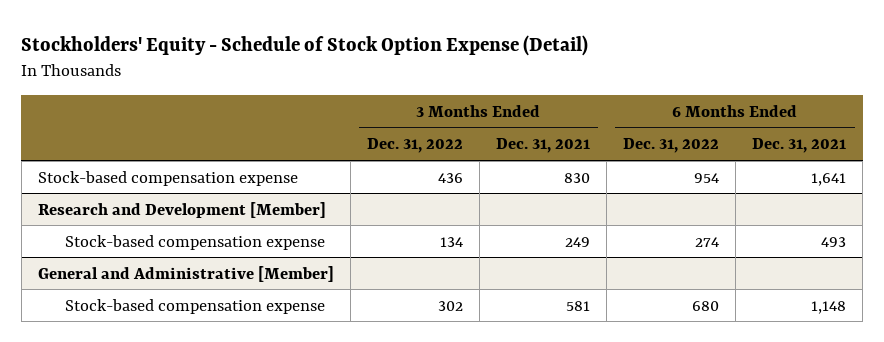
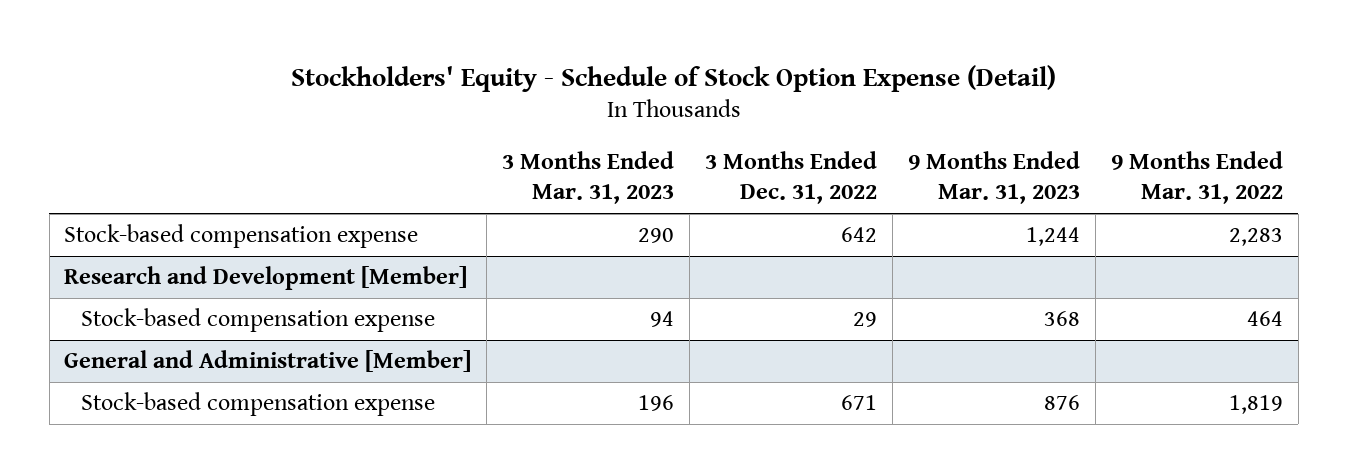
- | 3 Months Ended Dec. 31, 2022 | 3 Months Ended Dec. 31, 2021 | 6 Months Ended Dec. 31, 2022 | 6 Months Ended Dec. 31, 2021
+ | 3 Months Ended Mar. 31, 2023 | 3 Months Ended Dec. 31, 2022 | 9 Months Ended Mar. 31, 2023 | 9 Months Ended Mar. 31, 2022
- Stock-based compensation expense | 436 | 830 | 954 | 1,641
+ Stock-based compensation expense | 290 | 642 | 1,244 | 2,283
@ Research and Development [Member]
- Stock-based compensation expense | 134 | 249 | 274 | 493
+ Stock-based compensation expense | 94 | 29 | 368 | 464
@ General and Administrative [Member]
- Stock-based compensation expense | 302 | 581 | 680 | 1,148
+ Stock-based compensation expense | 196 | 671 | 876 | 1,819

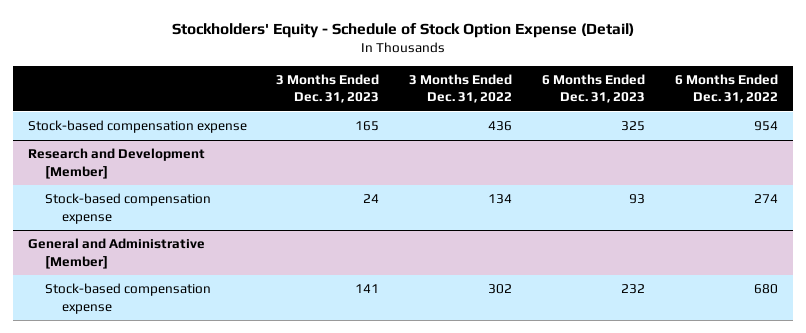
- | 3 Months Ended Mar. 31, 2023 | 3 Months Ended Dec. 31, 2022 | 9 Months Ended Mar. 31, 2023 | 9 Months Ended Mar. 31, 2022
+ | 3 Months Ended Dec. 31, 2023 | 3 Months Ended Dec. 31, 2022 | 6 Months Ended Dec. 31, 2023 | 6 Months Ended Dec. 31, 2022
- Stock-based compensation expense | 290 | 642 | 1,244 | 2,283
+ Stock-based compensation expense | 165 | 436 | 325 | 954
@ Research and Development [Member]
- Stock-based compensation expense | 94 | 29 | 368 | 464
+ Stock-based compensation expense | 24 | 134 | 93 | 274
@ General and Administrative [Member]
- Stock-based compensation expense | 196 | 671 | 876 | 1,819
+ Stock-based compensation expense | 141 | 302 | 232 | 680

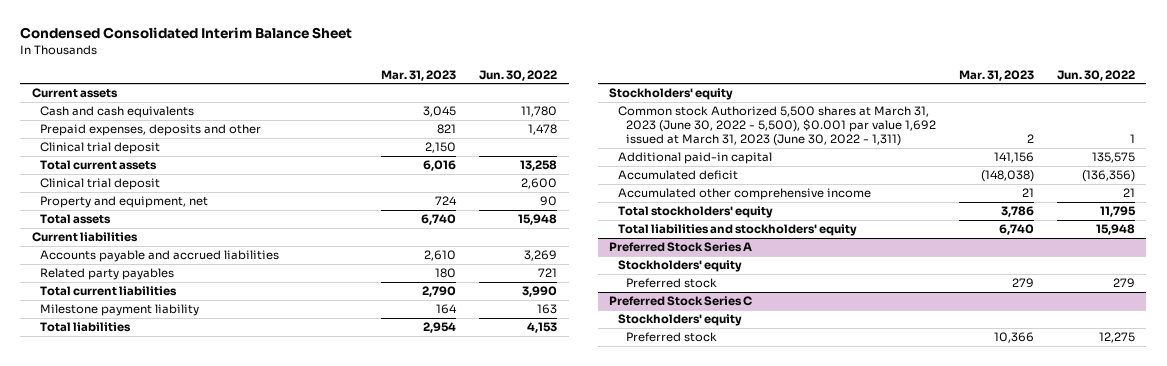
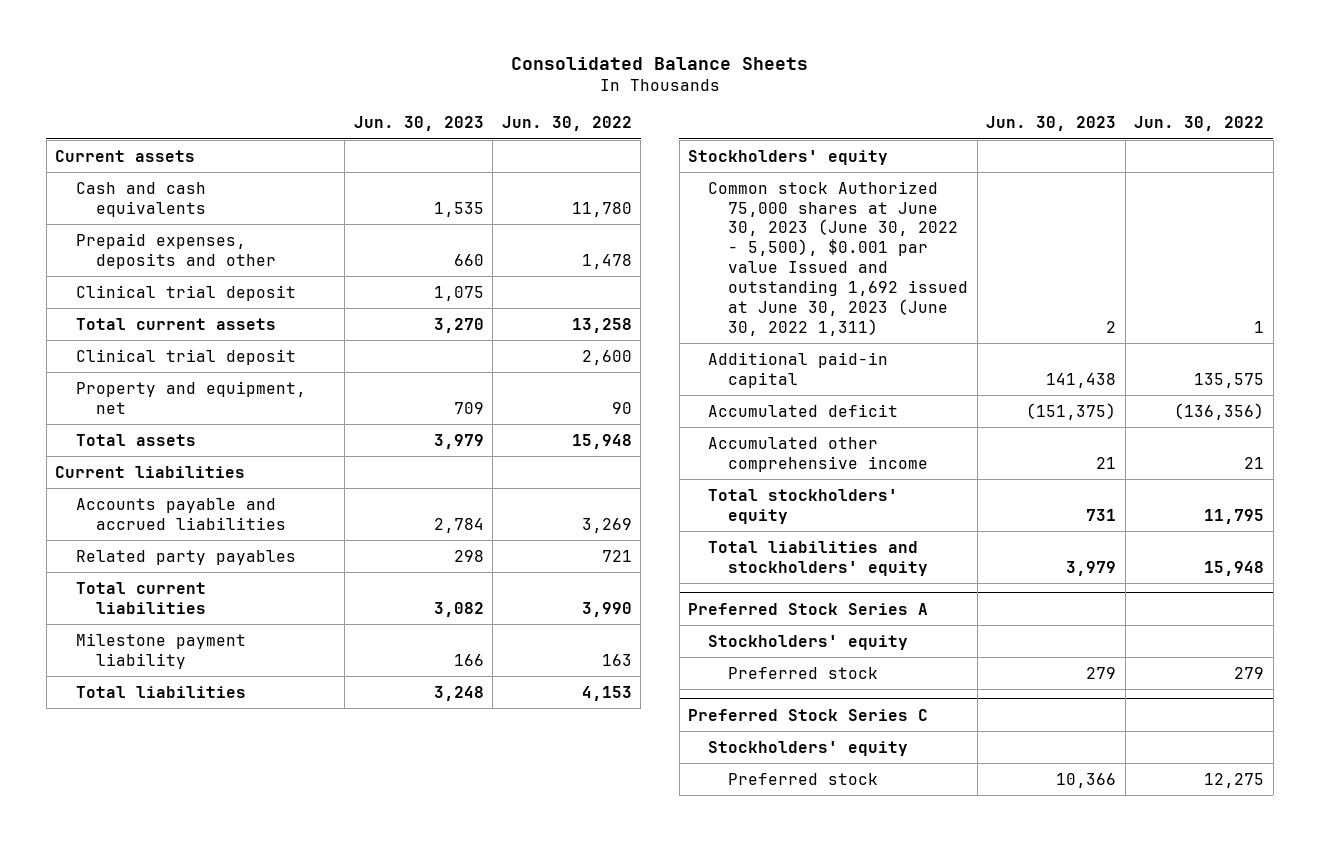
- Condensed Consolidated Interim Balance Sheet
+ Consolidated Balance Sheets
- | Mar. 31, 2023 | Jun. 30, 2022
+ | Jun. 30, 2023 | Jun. 30, 2022
- Common stock Authorized 5,500 shares at March 31, 2023 (June 30, 2022 - 5,500), $0.001 par value 1,692 issued at March 31, 2023 (June 30, 2022 - 1,311) | 2 | 1
+ Common stock Authorized 75,000 shares at June 30, 2023 (June 30, 2022 - 5,500), $0.001 par value Issued and outstanding 1,692 issued at June 30, 2023 (June 30, 2022 1,311) | 2 | 1

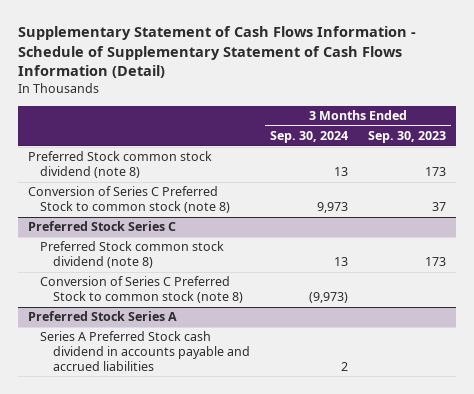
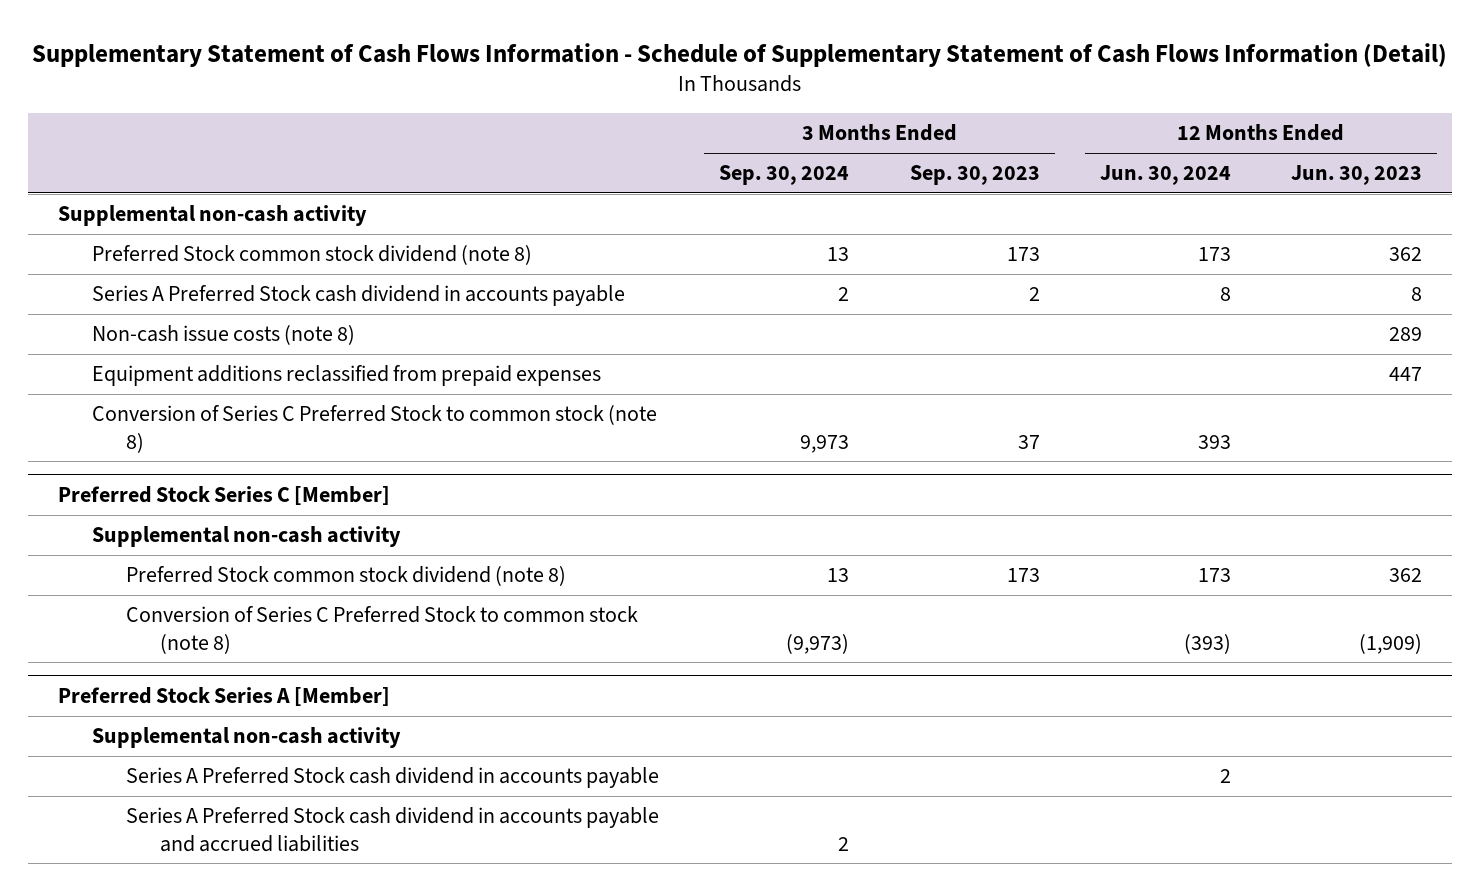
- | 3 Months Ended Sep. 30, 2024 | 3 Months Ended Sep. 30, 2023
+ | 3 Months Ended Sep. 30, 2024 | 3 Months Ended Sep. 30, 2023 | 12 Months Ended Jun. 30, 2024 | 12 Months Ended Jun. 30, 2023
+ Supplemental non-cash activity
+ Series A Preferred Stock cash dividend in accounts payable | 2 | 2 | 8 | 8
+ Non-cash issue costs (note 8) | | | | 289
+ Equipment additions reclassified from prepaid expenses | | | | 447
- Preferred Stock Series C
+ Preferred Stock Series C [Member]
+ Supplemental non-cash activity
- Preferred Stock Series A
+ Preferred Stock Series A [Member]
+ Supplemental non-cash activity
+ Series A Preferred Stock cash dividend in accounts payable | | | 2 |

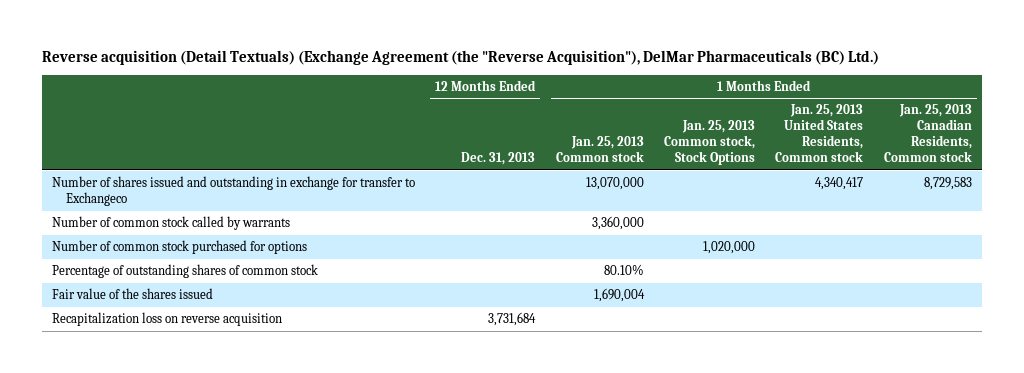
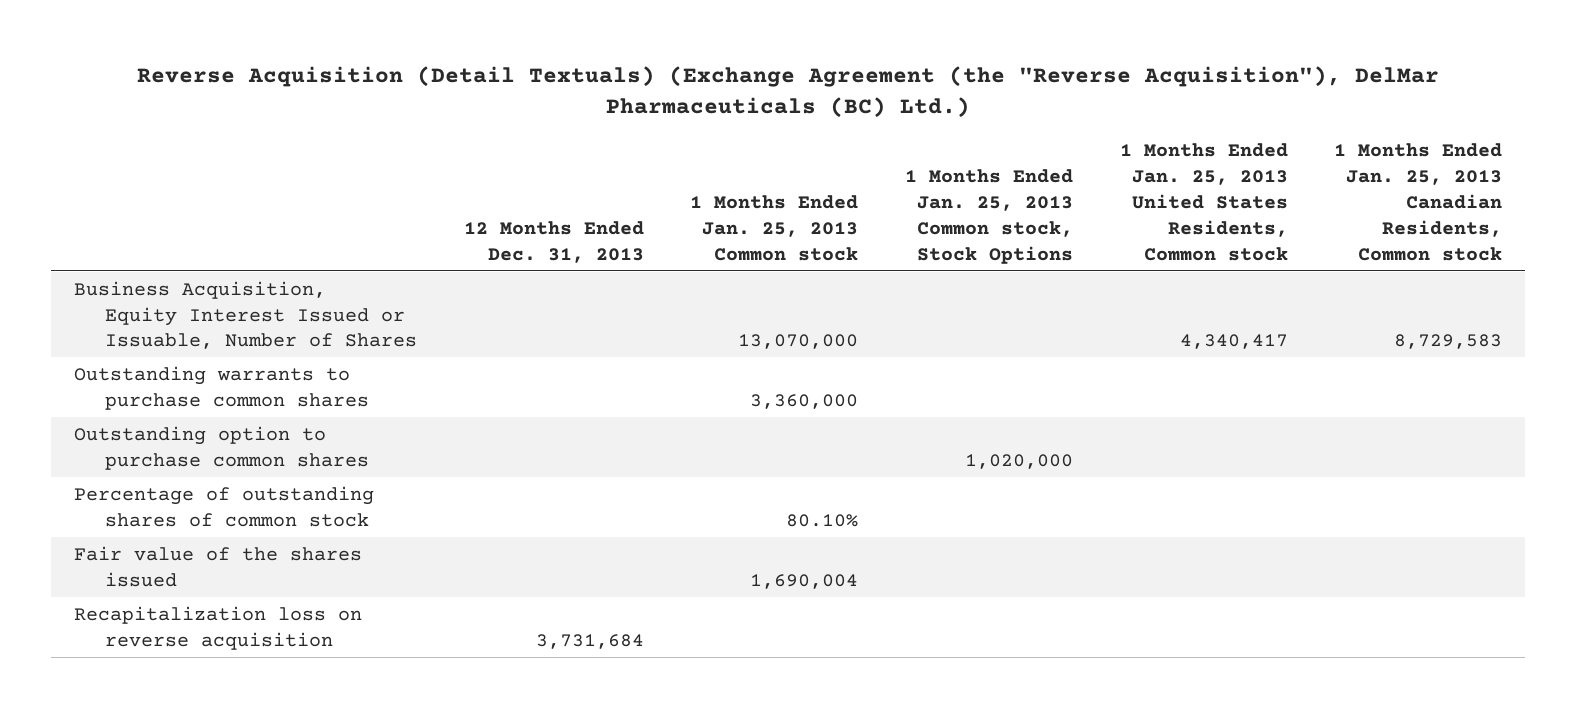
- Reverse acquisition (Detail Textuals) (Exchange Agreement (the "Reverse Acquisition"), DelMar Pharmaceuticals (BC) Ltd.)
+ Reverse Acquisition (Detail Textuals) (Exchange Agreement (the "Reverse Acquisition"), DelMar Pharmaceuticals (BC) Ltd.)
- Number of shares issued and outstanding in exchange for transfer to Exchangeco | | 13,070,000 | | 4,340,417 | 8,729,583
- Number of common stock called by warrants | | 3,360,000 | | |
- Number of common stock purchased for options | | | 1,020,000 | |
+ Business Acquisition, Equity Interest Issued or Issuable, Number of Shares | | 13,070,000 | | 4,340,417 | 8,729,583
+ Outstanding warrants to purchase common shares | | 3,360,000 | | |
+ Outstanding option to purchase common shares | | | 1,020,000 | |

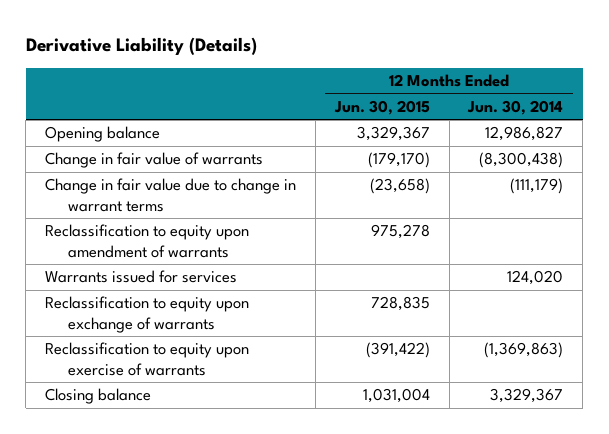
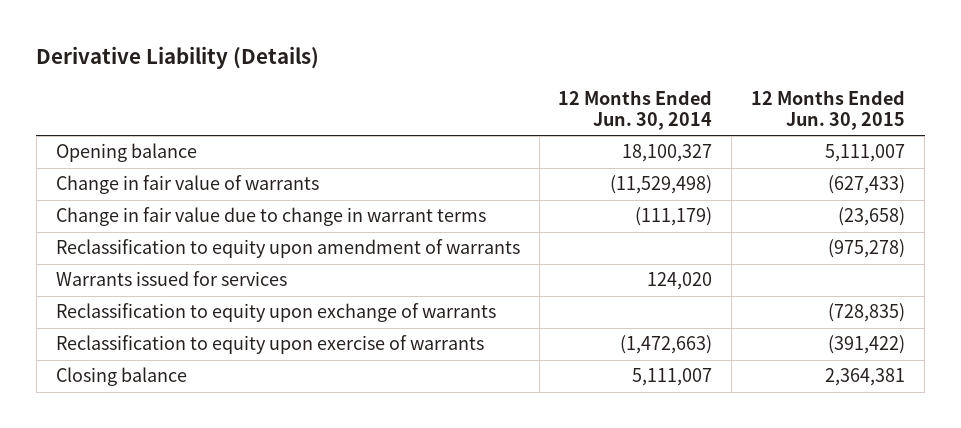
- | 12 Months Ended Jun. 30, 2015 | 12 Months Ended Jun. 30, 2014
+ | 12 Months Ended Jun. 30, 2014 | 12 Months Ended Jun. 30, 2015
- Opening balance | 3,329,367 | 12,986,827
- Change in fair value of warrants | (179,170) | (8,300,438)
+ Opening balance | 18,100,327 | 5,111,007
+ Change in fair value of warrants | (11,529,498) | (627,433)
- Reclassification to equity upon amendment of warrants | 975,278 |
+ Reclassification to equity upon amendment of warrants | | (975,278)
- Reclassification to equity upon exchange of warrants | 728,835 |
- Reclassification to equity upon exercise of warrants | (391,422) | (1,369,863)
- Closing balance | 1,031,004 | 3,329,367
+ Reclassification to equity upon exchange of warrants | | (728,835)
+ Reclassification to equity upon exercise of warrants | (1,472,663) | (391,422)
+ Closing balance | 5,111,007 | 2,364,381

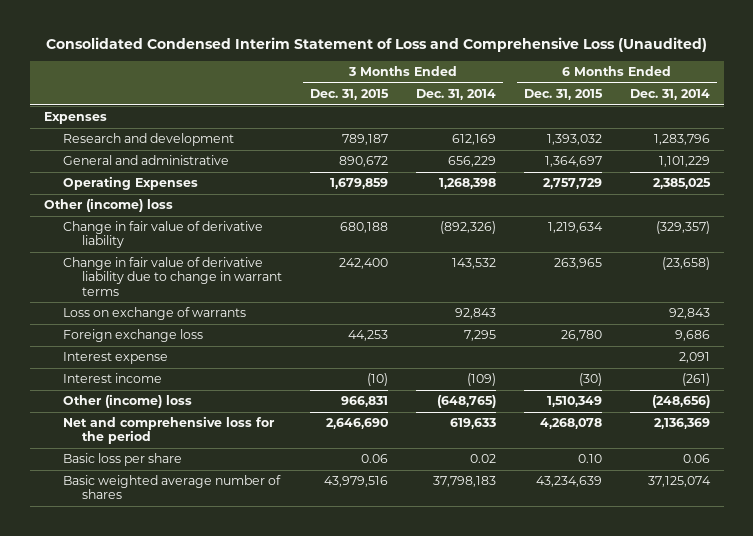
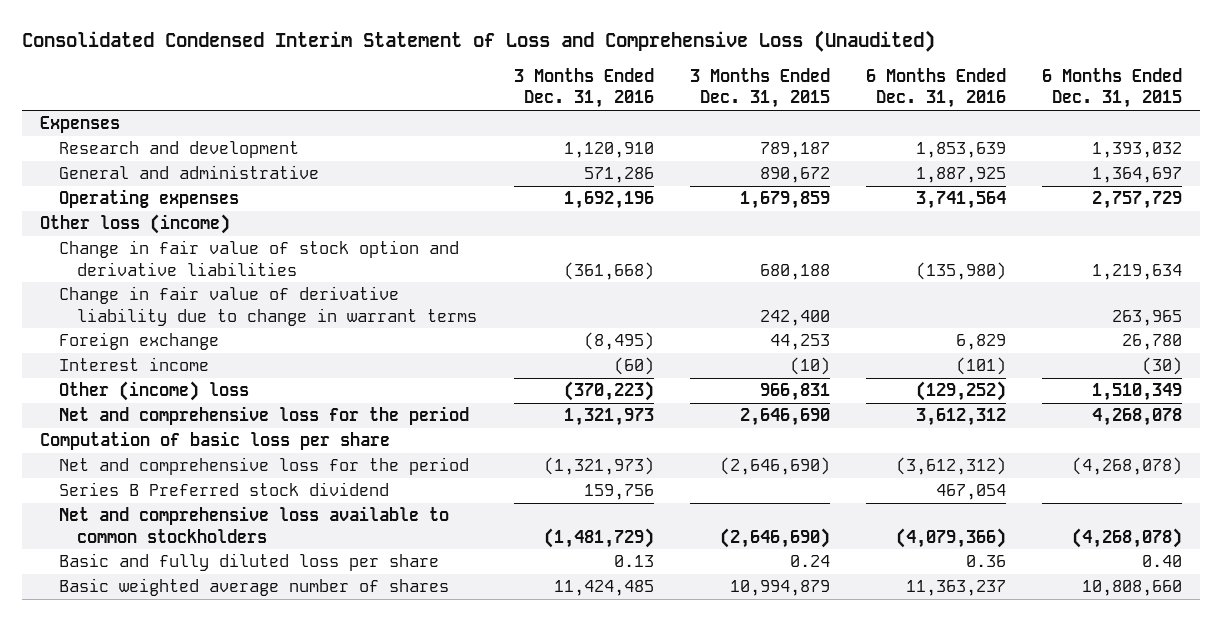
- | 3 Months Ended Dec. 31, 2015 | 3 Months Ended Dec. 31, 2014 | 6 Months Ended Dec. 31, 2015 | 6 Months Ended Dec. 31, 2014
+ | 3 Months Ended Dec. 31, 2016 | 3 Months Ended Dec. 31, 2015 | 6 Months Ended Dec. 31, 2016 | 6 Months Ended Dec. 31, 2015
- Operating Expenses | 1,679,859 | 1,268,398 | 2,757,729 | 2,385,025
- Other (income) loss
- Change in fair value of derivative liability | 680,188 | (892,326) | 1,219,634 | (329,357)
+ Operating expenses | 1,692,196 | 1,679,859 | 3,741,564 | 2,757,729
+ Other loss (income)
+ Change in fair value of stock option and derivative liabilities | (361,668) | 680,188 | (135,980) | 1,219,634
- Loss on exchange of warrants | | 92,843 | | 92,843
- Foreign exchange loss | 44,253 | 7,295 | 26,780 | 9,686
- Interest expense | | | | 2,091
+ Foreign exchange | (8,495) | 44,253 | 6,829 | 26,780
- Basic loss per share | 0.06 | 0.02 | 0.10 | 0.06
- Basic weighted average number of shares | 43,979,516 | 37,798,183 | 43,234,639 | 37,125,074
+ Computation of basic loss per share
+ Net and comprehensive loss for the period | (1,321,973) | (2,646,690) | (3,612,312) | (4,268,078)
+ Series B Preferred stock dividend | 159,756 | | 467,054 |
+ Net and comprehensive loss available to common stockholders | (1,481,729) | (2,646,690) | (4,079,366) | (4,268,078)
+ Basic and fully diluted loss per share | 0.13 | 0.24 | 0.36 | 0.40
+ Basic weighted average number of shares | 11,424,485 | 10,994,879 | 11,363,237 | 10,808,660

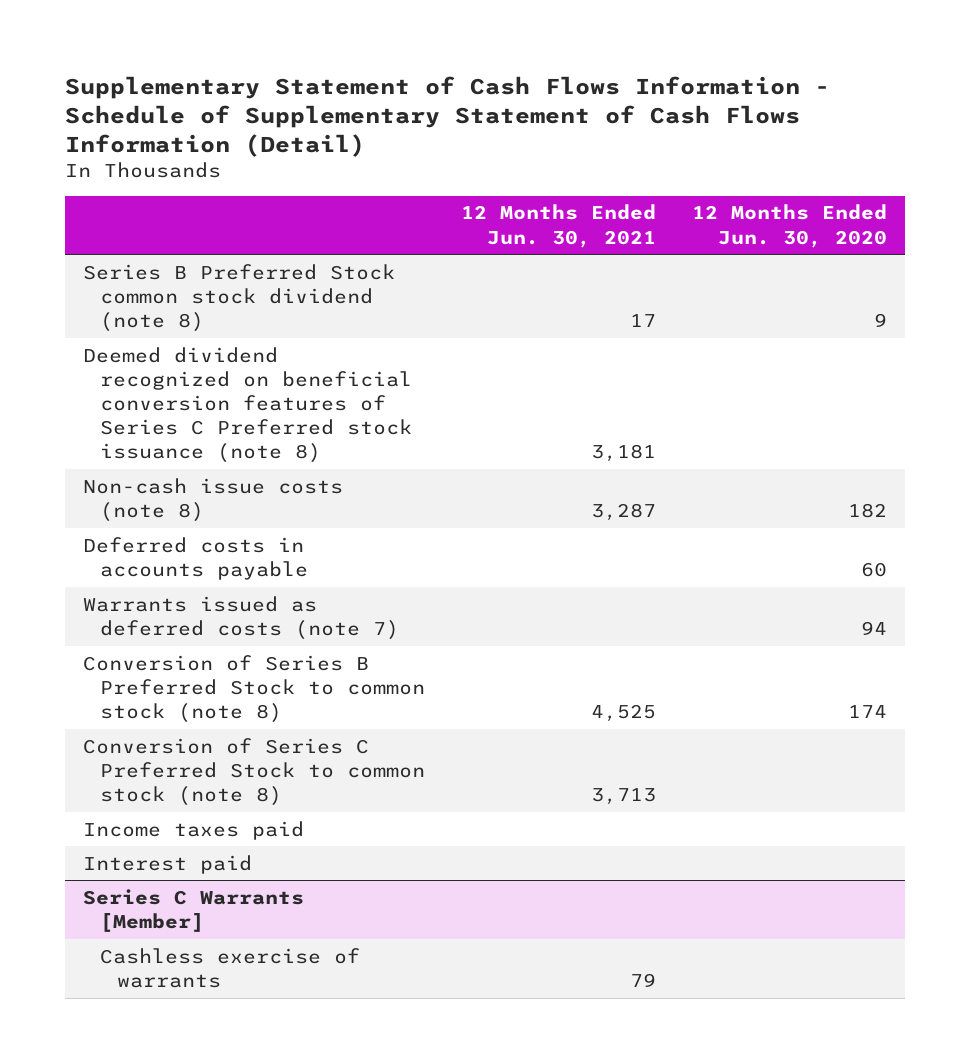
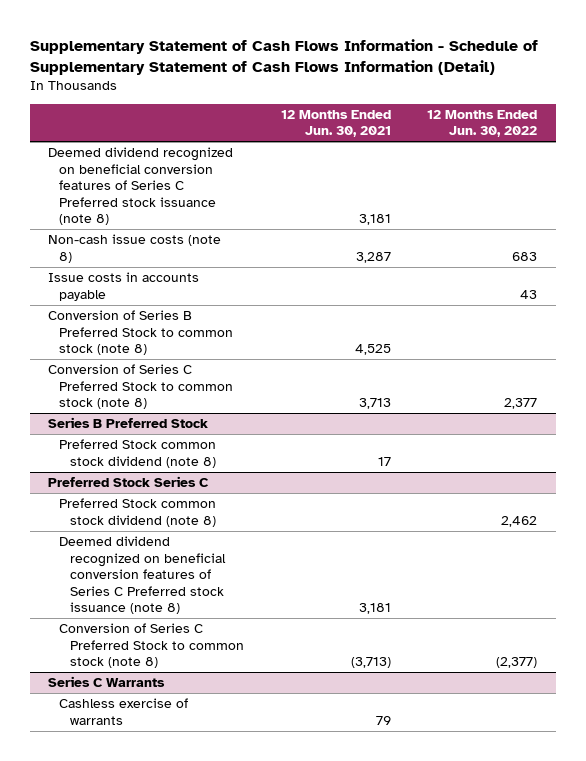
- | 12 Months Ended Jun. 30, 2021 | 12 Months Ended Jun. 30, 2020
+ | 12 Months Ended Jun. 30, 2021 | 12 Months Ended Jun. 30, 2022
- Series B Preferred Stock common stock dividend (note 8) | 17 | 9
- Deferred costs in accounts payable | | 60
- Warrants issued as deferred costs (note 7) | | 94
+ Issue costs in accounts payable | | 43
- Income taxes paid
- Interest paid
- Series C Warrants [Member]
+ Series B Preferred Stock
+ Preferred Stock common stock dividend (note 8) | 17 |
+ Preferred Stock Series C
+ Preferred Stock common stock dividend (note 8) | | 2,462
+ Deemed dividend recognized on beneficial conversion features of Series C Preferred stock issuance (note 8) | 3,181 |
+ Conversion of Series C Preferred Stock to common stock (note 8) | (3,713) | (2,377)
+ Series C Warrants

